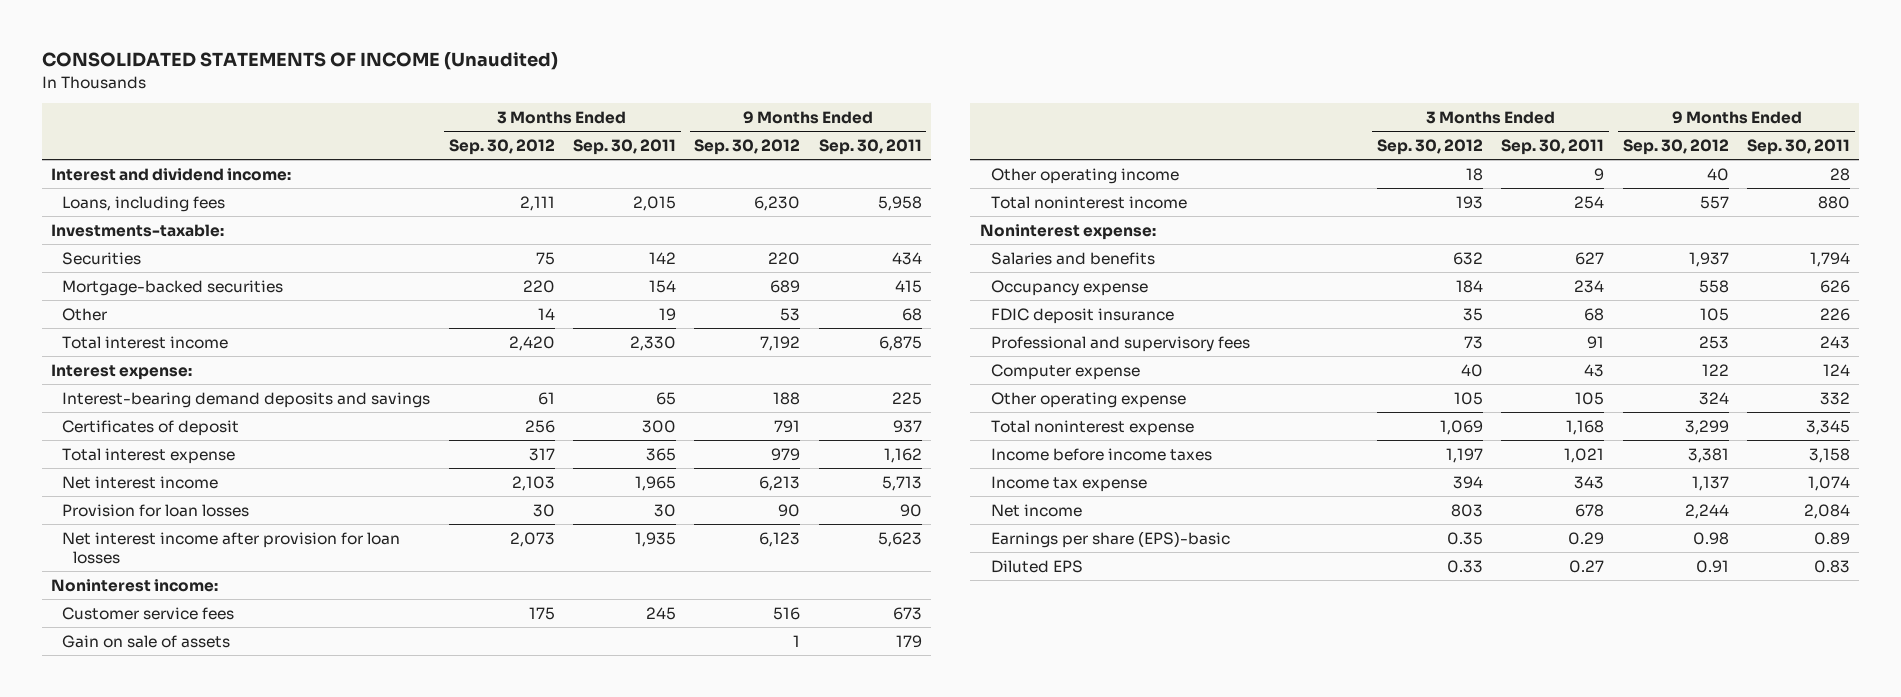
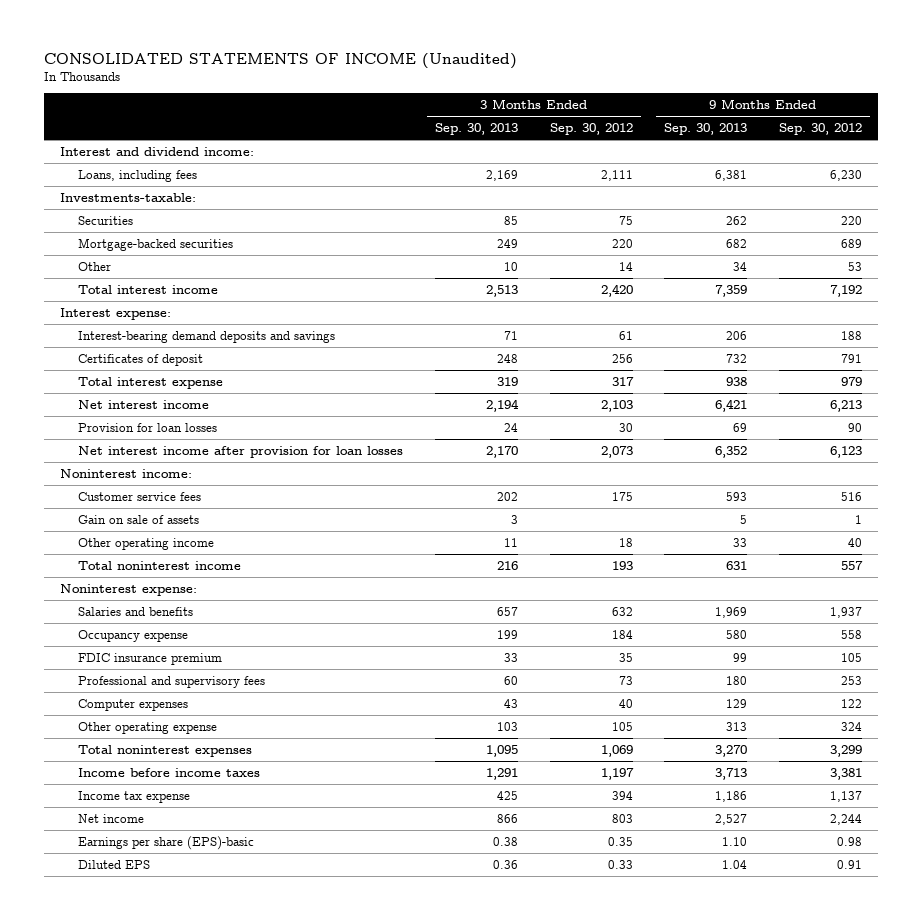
- | 3 Months Ended Sep. 30, 2012 | 3 Months Ended Sep. 30, 2011 | 9 Months Ended Sep. 30, 2012 | 9 Months Ended Sep. 30, 2011
+ | 3 Months Ended Sep. 30, 2013 | 3 Months Ended Sep. 30, 2012 | 9 Months Ended Sep. 30, 2013 | 9 Months Ended Sep. 30, 2012
- FDIC deposit insurance | 35 | 68 | 105 | 226
+ FDIC insurance premium | 33 | 35 | 99 | 105
- Computer expense | 40 | 43 | 122 | 124
+ Computer expenses | 43 | 40 | 129 | 122
- Total noninterest expense | 1,069 | 1,168 | 3,299 | 3,345
+ Total noninterest expenses | 1,095 | 1,069 | 3,270 | 3,299

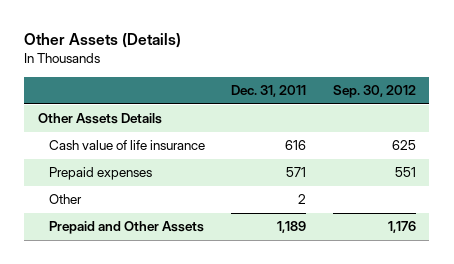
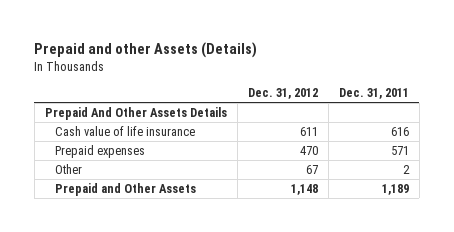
- Other Assets (Details)
+ Prepaid and other Assets (Details)
- | Dec. 31, 2011 | Sep. 30, 2012
+ | Dec. 31, 2012 | Dec. 31, 2011
- Other Assets Details
+ Prepaid And Other Assets Details

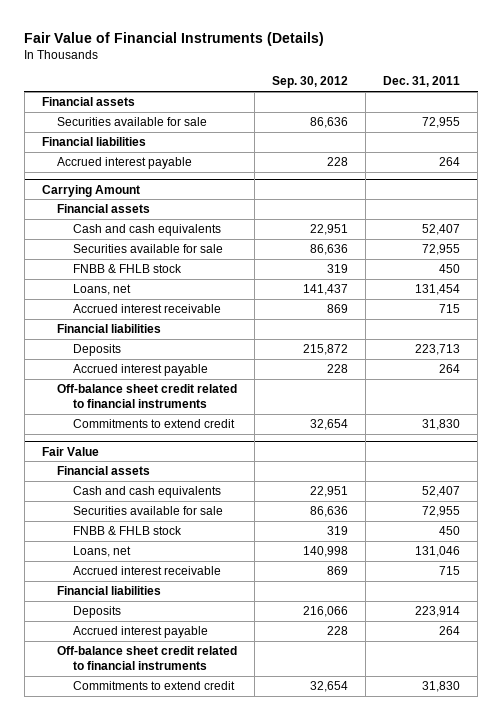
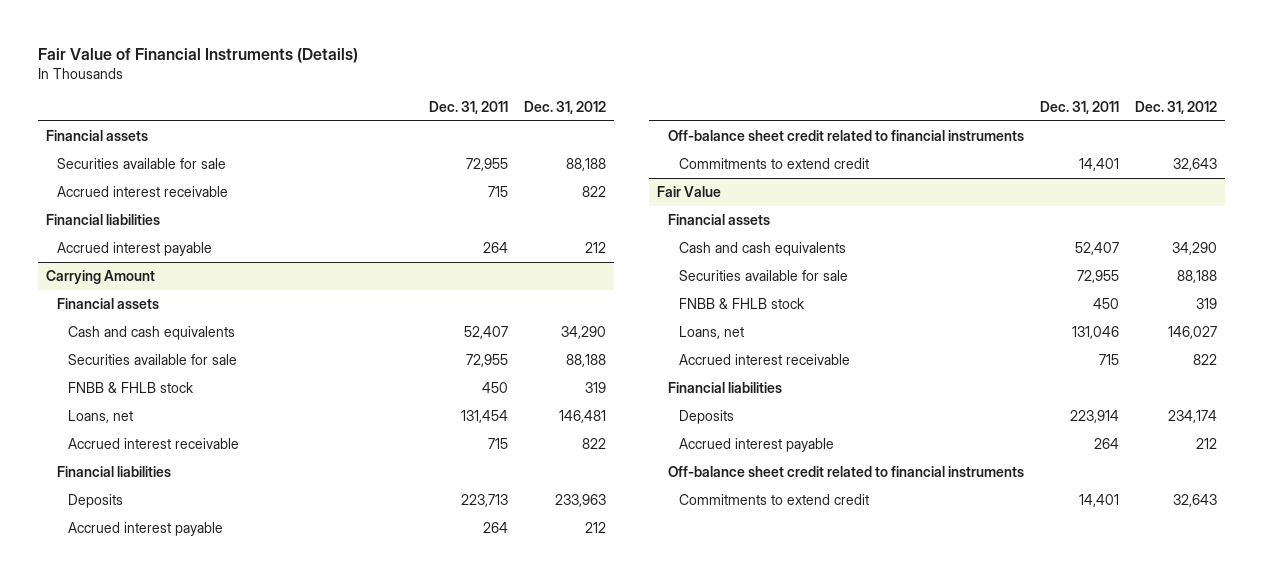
- | Sep. 30, 2012 | Dec. 31, 2011
+ | Dec. 31, 2011 | Dec. 31, 2012
+ Accrued interest receivable | 715 | 822
@ Carrying Amount
- Commitments to extend credit | 32,654 | 31,830
+ Commitments to extend credit | 14,401 | 32,643
@ Fair Value
- Commitments to extend credit | 32,654 | 31,830
+ Commitments to extend credit | 14,401 | 32,643

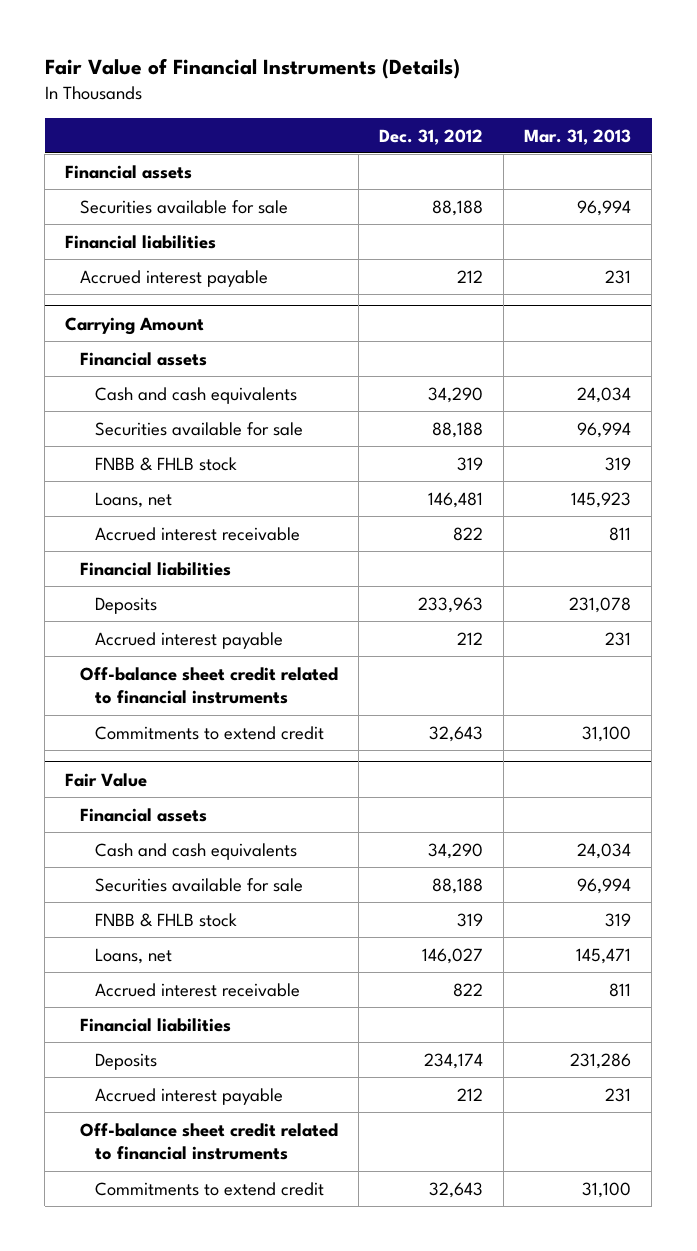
- | Dec. 31, 2011 | Dec. 31, 2012
+ | Dec. 31, 2012 | Mar. 31, 2013
- Accrued interest receivable | 715 | 822

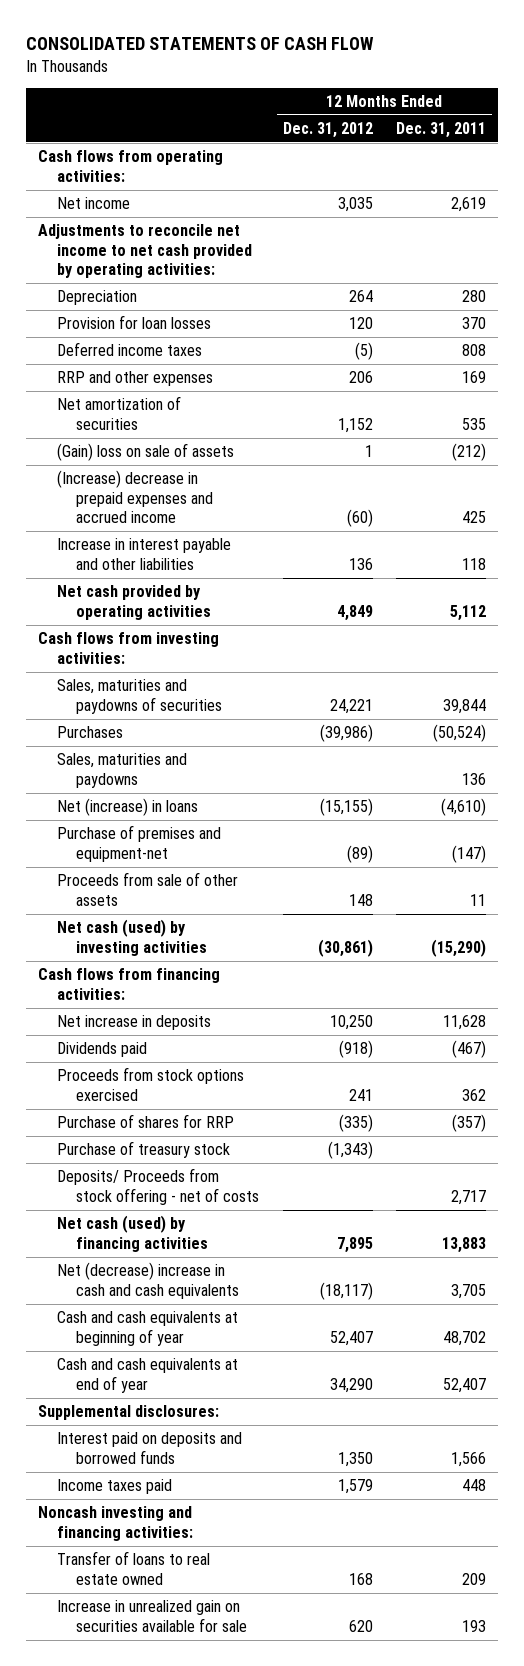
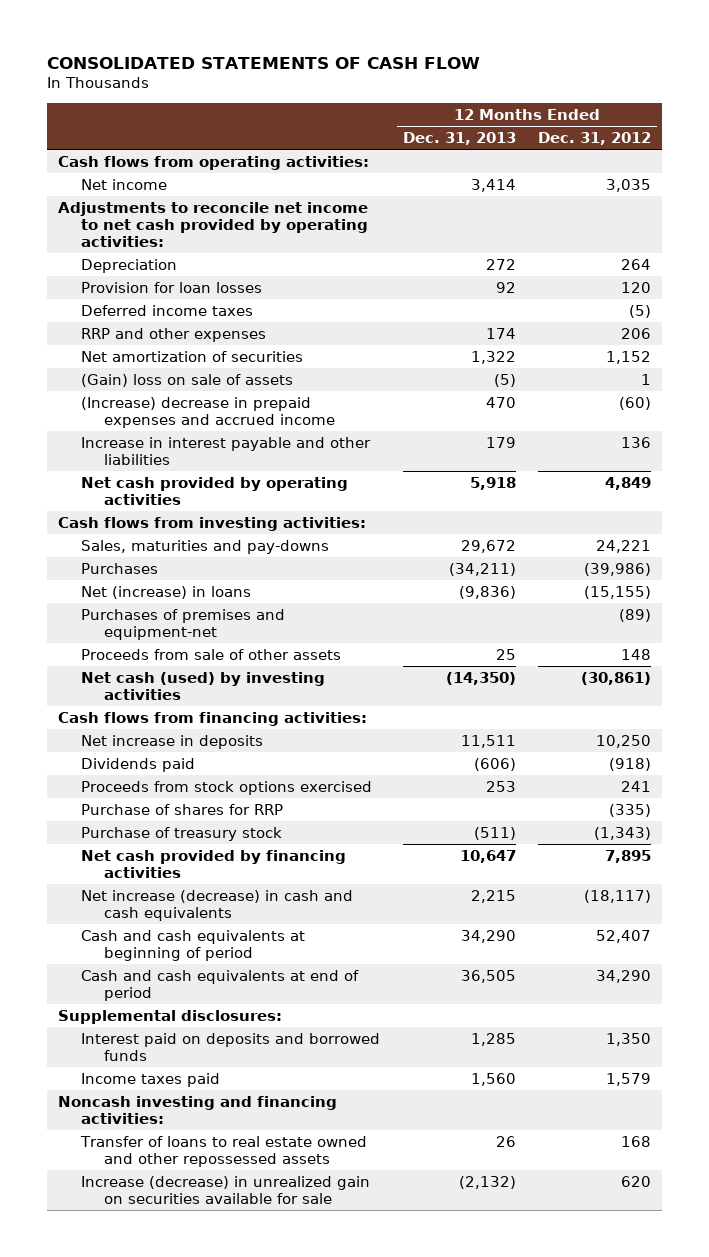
- | 12 Months Ended Dec. 31, 2012 | 12 Months Ended Dec. 31, 2011
+ | 12 Months Ended Dec. 31, 2013 | 12 Months Ended Dec. 31, 2012
- Sales, maturities and paydowns of securities | 24,221 | 39,844
+ Sales, maturities and pay-downs | 29,672 | 24,221
- Sales, maturities and paydowns | | 136
- Purchase of premises and equipment-net | (89) | (147)
+ Purchases of premises and equipment-net | | (89)
- Deposits/ Proceeds from stock offering - net of costs | | 2,717
- Net cash (used) by financing activities | 7,895 | 13,883
- Net (decrease) increase in cash and cash equivalents | (18,117) | 3,705
- Cash and cash equivalents at beginning of year | 52,407 | 48,702
- Cash and cash equivalents at end of year | 34,290 | 52,407
+ Net cash provided by financing activities | 10,647 | 7,895
+ Net increase (decrease) in cash and cash equivalents | 2,215 | (18,117)
+ Cash and cash equivalents at beginning of period | 34,290 | 52,407
+ Cash and cash equivalents at end of period | 36,505 | 34,290
- Transfer of loans to real estate owned | 168 | 209
- Increase in unrealized gain on securities available for sale | 620 | 193
+ Transfer of loans to real estate owned and other repossessed assets | 26 | 168
+ Increase (decrease) in unrealized gain on securities available for sale | (2,132) | 620

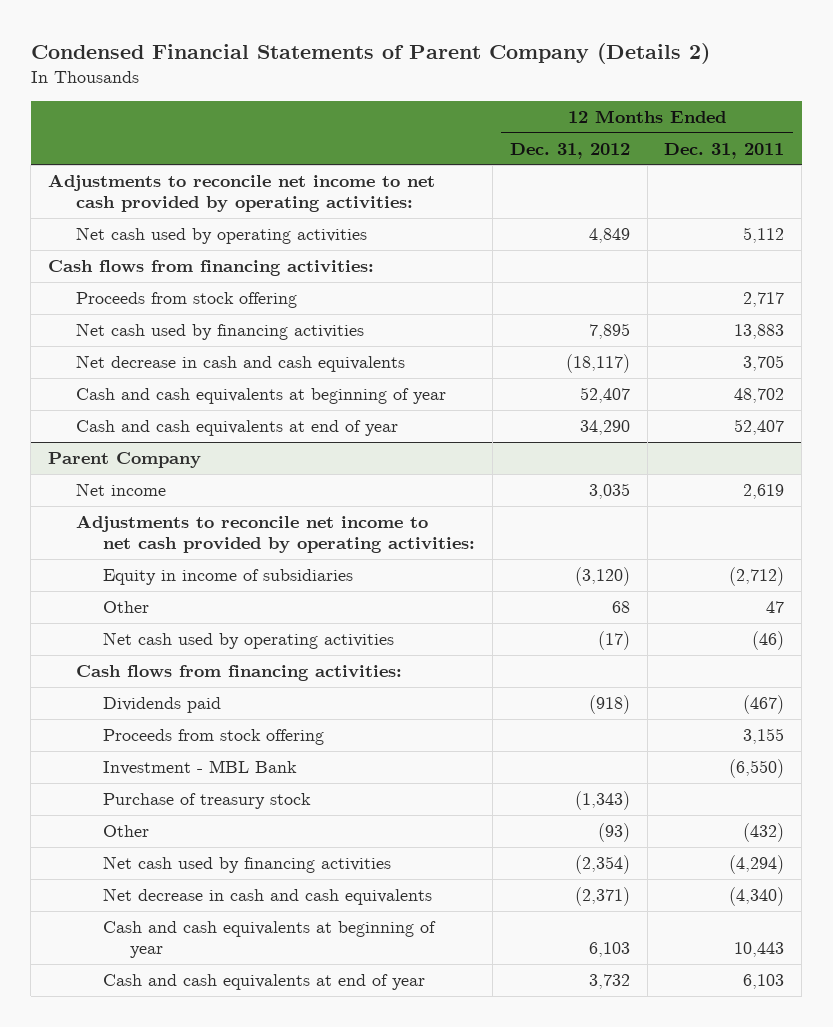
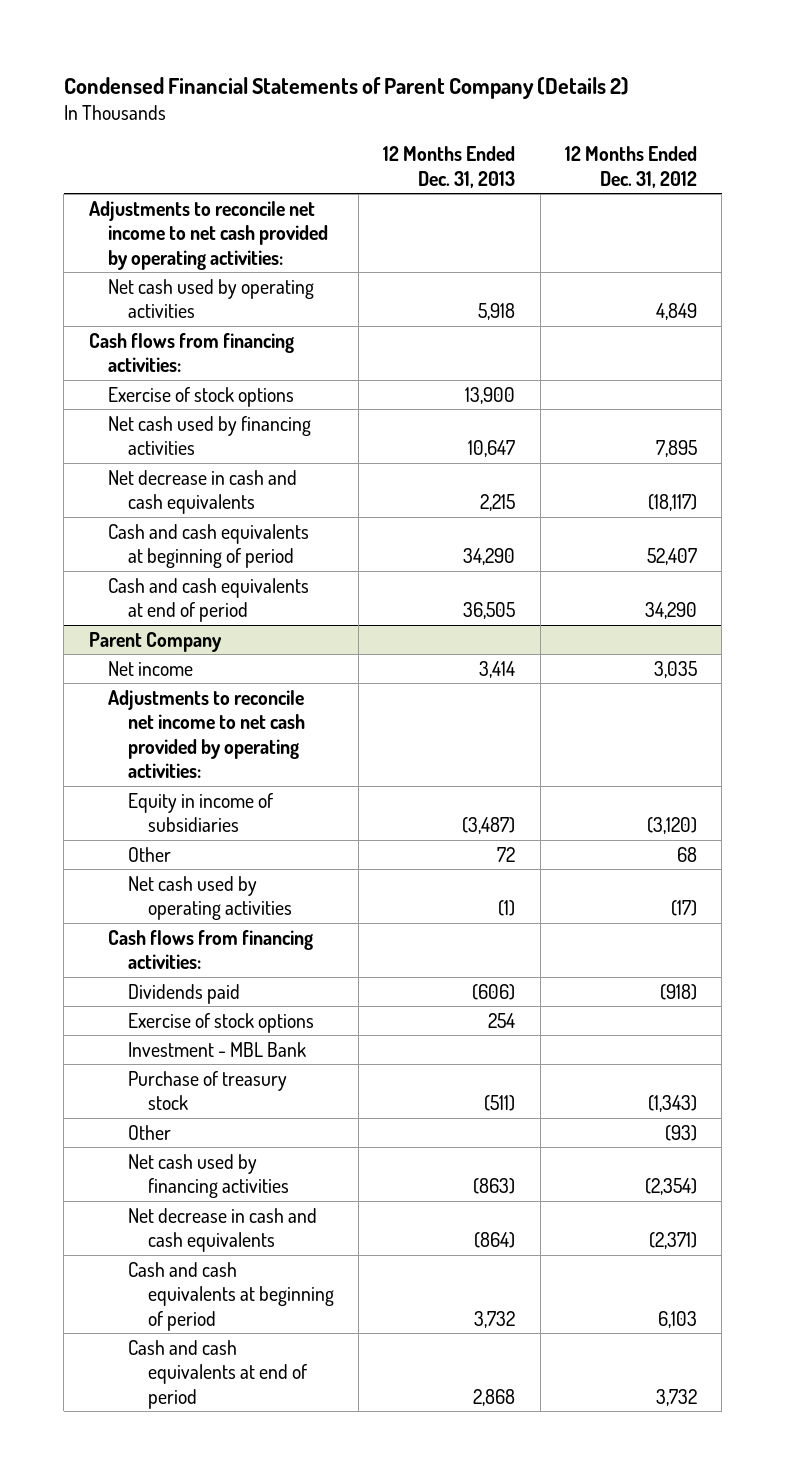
- | 12 Months Ended Dec. 31, 2012 | 12 Months Ended Dec. 31, 2011
+ | 12 Months Ended Dec. 31, 2013 | 12 Months Ended Dec. 31, 2012
- Proceeds from stock offering | | 2,717
+ Exercise of stock options | 13,900 |
- Cash and cash equivalents at beginning of year | 52,407 | 48,702
- Cash and cash equivalents at end of year | 34,290 | 52,407
+ Cash and cash equivalents at beginning of period | 34,290 | 52,407
+ Cash and cash equivalents at end of period | 36,505 | 34,290
@ Parent Company
- Proceeds from stock offering | | 3,155
+ Exercise of stock options | 254 |
- Cash and cash equivalents at beginning of year | 6,103 | 10,443
- Cash and cash equivalents at end of year | 3,732 | 6,103
+ Cash and cash equivalents at beginning of period | 3,732 | 6,103
+ Cash and cash equivalents at end of period | 2,868 | 3,732

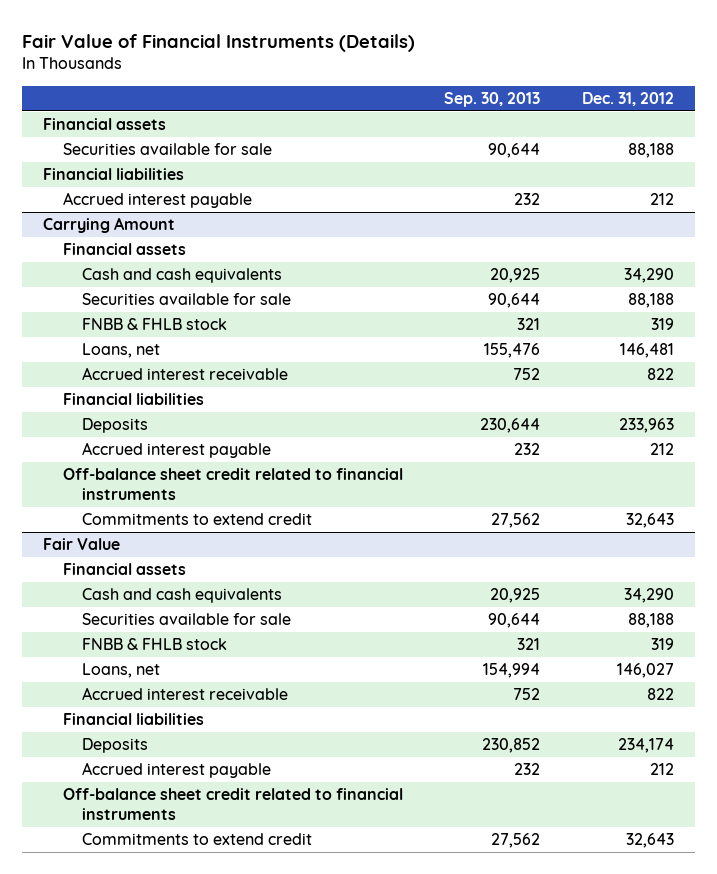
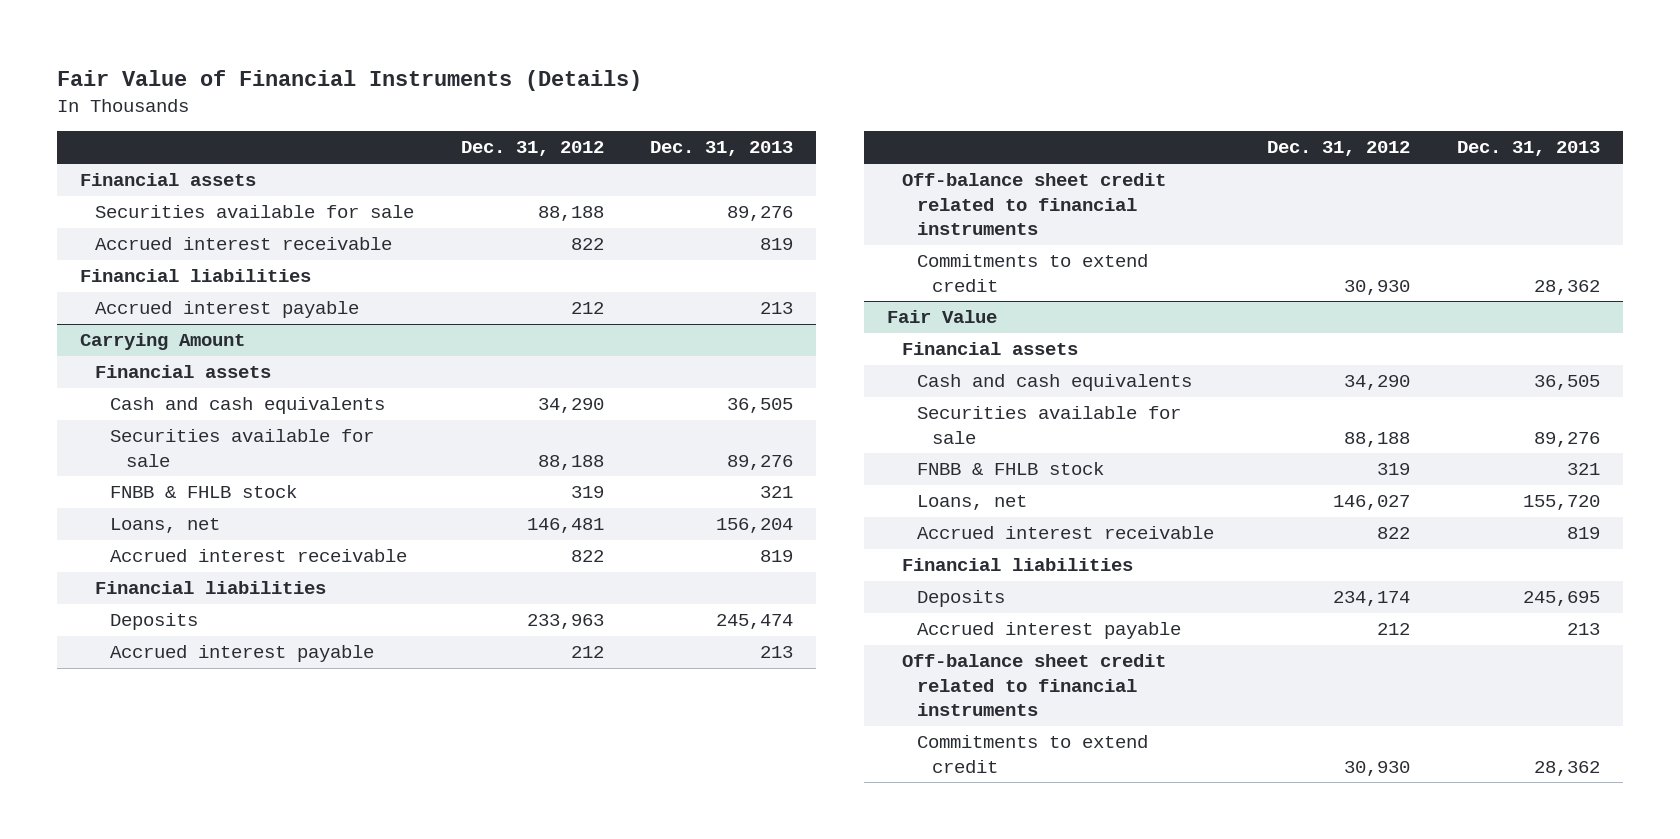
- | Sep. 30, 2013 | Dec. 31, 2012
+ | Dec. 31, 2012 | Dec. 31, 2013
+ Accrued interest receivable | 822 | 819
@ Carrying Amount
- Commitments to extend credit | 27,562 | 32,643
+ Commitments to extend credit | 30,930 | 28,362
@ Fair Value
- Commitments to extend credit | 27,562 | 32,643
+ Commitments to extend credit | 30,930 | 28,362

